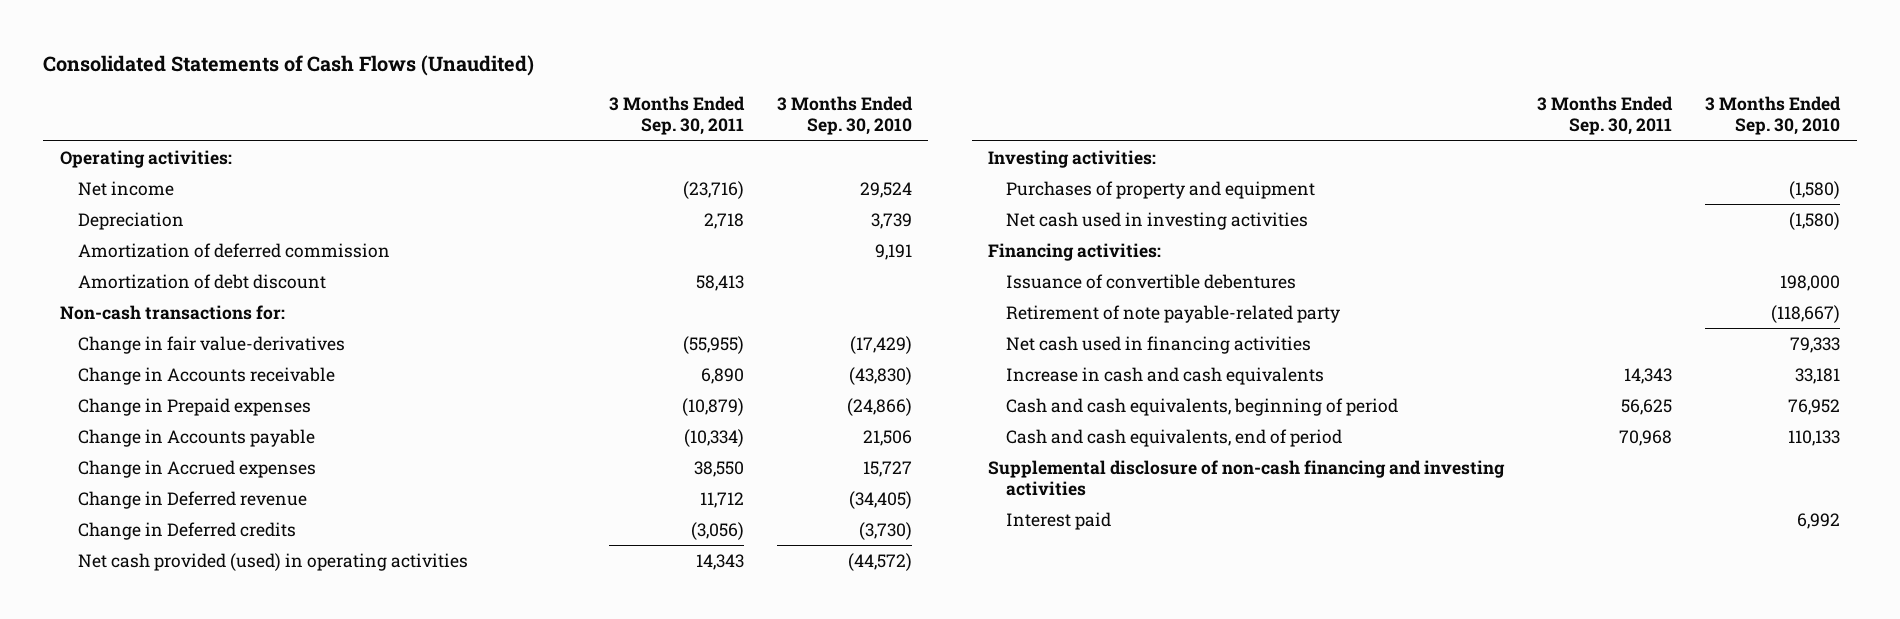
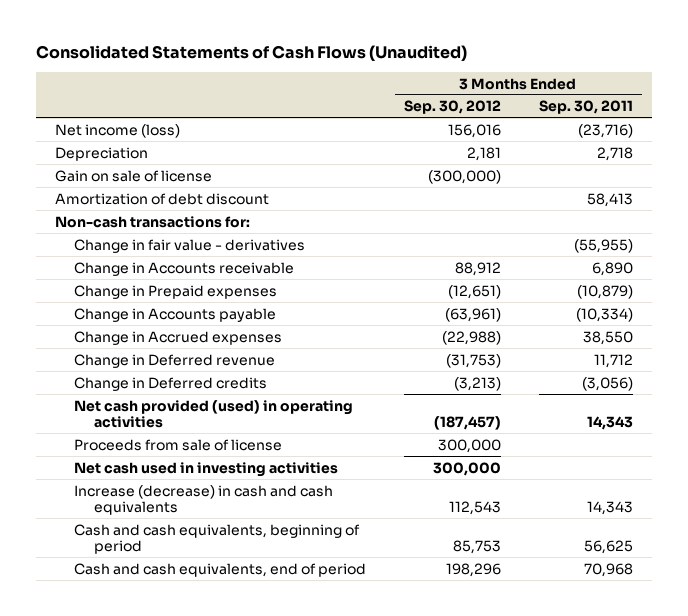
- | 3 Months Ended Sep. 30, 2011 | 3 Months Ended Sep. 30, 2010
+ | 3 Months Ended Sep. 30, 2012 | 3 Months Ended Sep. 30, 2011
- Operating activities:
- Net income | (23,716) | 29,524
+ Net income (loss) | 156,016 | (23,716)
- Amortization of deferred commission | | 9,191
+ Gain on sale of license | (300,000) |
- Change in fair value-derivatives | (55,955) | (17,429)
+ Change in fair value - derivatives | | (55,955)
- Investing activities:
- Purchases of property and equipment | | (1,580)
+ Proceeds from sale of license | 300,000 |
- Financing activities:
- Issuance of convertible debentures | | 198,000
- Retirement of note payable-related party | | (118,667)
- Net cash used in financing activities | | 79,333
- Increase in cash and cash equivalents | 14,343 | 33,181
+ Increase (decrease) in cash and cash equivalents | 112,543 | 14,343
- Supplemental disclosure of non-cash financing and investing activities
- Interest paid | | 6,992

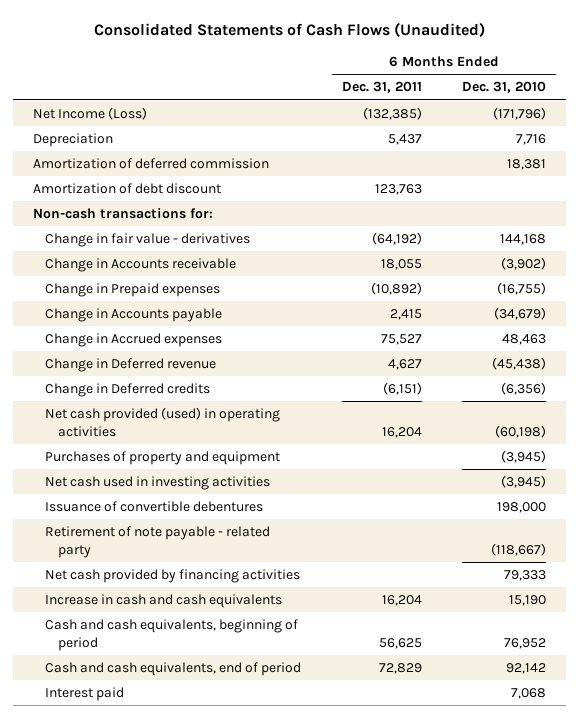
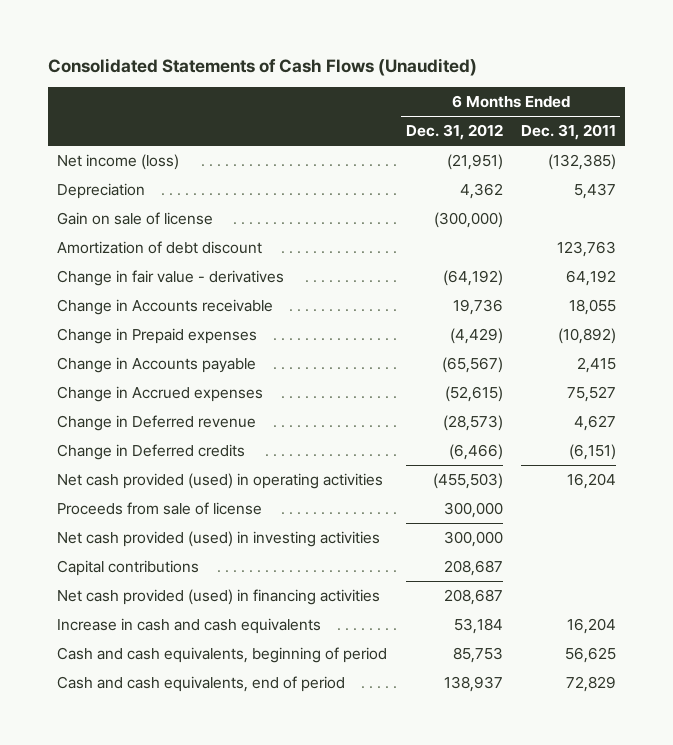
- | 6 Months Ended Dec. 31, 2011 | 6 Months Ended Dec. 31, 2010
+ | 6 Months Ended Dec. 31, 2012 | 6 Months Ended Dec. 31, 2011
- Net Income (Loss) | (132,385) | (171,796)
+ Net income (loss) | (21,951) | (132,385)
- Amortization of deferred commission | | 18,381
+ Gain on sale of license | (300,000) |
- Non-cash transactions for:
- Change in fair value - derivatives | (64,192) | 144,168
+ Change in fair value - derivatives | (64,192) | 64,192
- Purchases of property and equipment | | (3,945)
- Net cash used in investing activities | | (3,945)
- Issuance of convertible debentures | | 198,000
- Retirement of note payable - related party | | (118,667)
- Net cash provided by financing activities | | 79,333
+ Proceeds from sale of license | 300,000 |
+ Net cash provided (used) in investing activities | 300,000 |
+ Capital contributions | 208,687 |
+ Net cash provided (used) in financing activities | 208,687 |
- Interest paid | | 7,068

